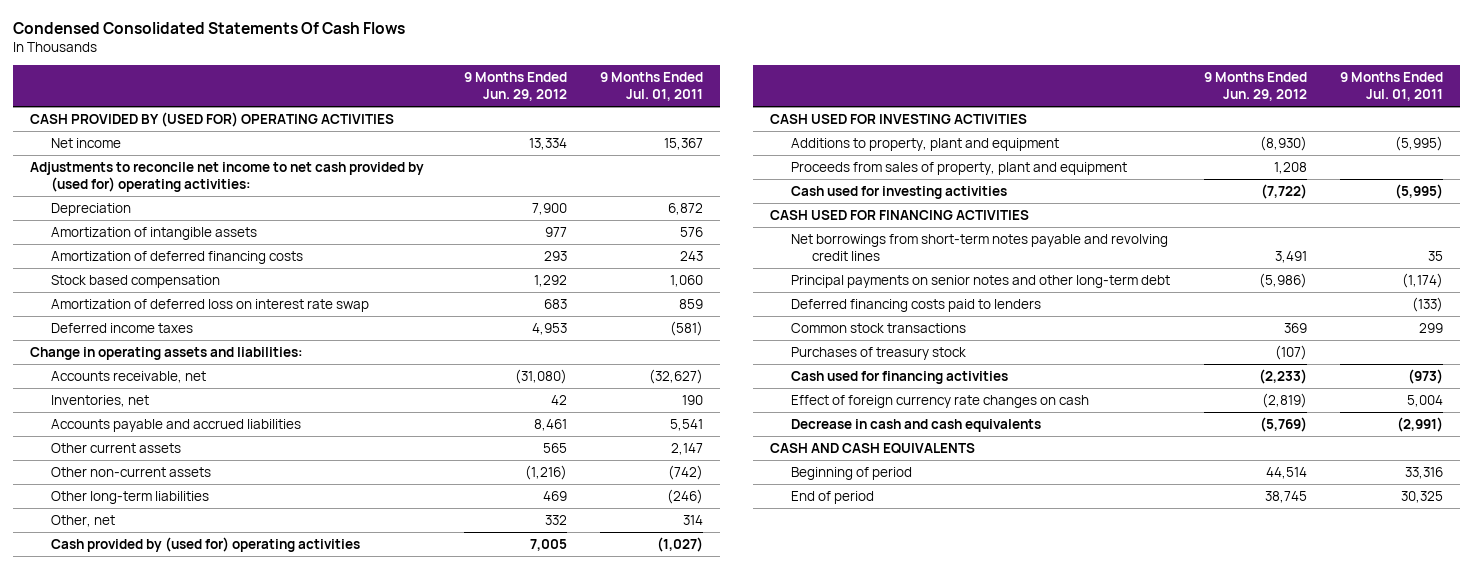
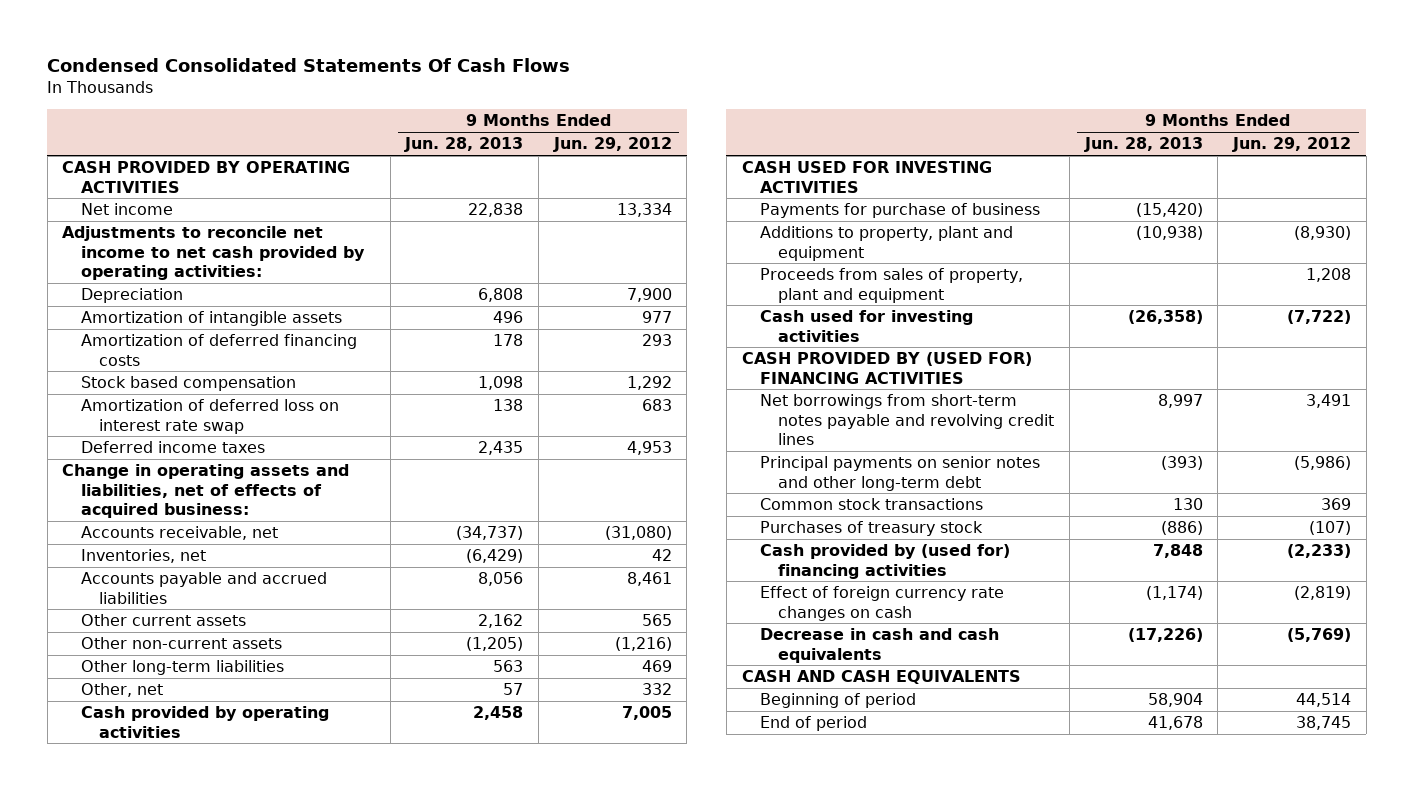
- | 9 Months Ended Jun. 29, 2012 | 9 Months Ended Jul. 01, 2011
+ | 9 Months Ended Jun. 28, 2013 | 9 Months Ended Jun. 29, 2012
- CASH PROVIDED BY (USED FOR) OPERATING ACTIVITIES
+ CASH PROVIDED BY OPERATING ACTIVITIES
- Adjustments to reconcile net income to net cash provided by (used for) operating activities:
+ Adjustments to reconcile net income to net cash provided by operating activities:
- Change in operating assets and liabilities:
+ Change in operating assets and liabilities, net of effects of acquired business:
- Cash provided by (used for) operating activities | 7,005 | (1,027)
+ Cash provided by operating activities | 2,458 | 7,005
+ Payments for purchase of business | (15,420) |
- CASH USED FOR FINANCING ACTIVITIES
+ CASH PROVIDED BY (USED FOR) FINANCING ACTIVITIES
- Deferred financing costs paid to lenders | | (133)
- Cash used for financing activities | (2,233) | (973)
+ Cash provided by (used for) financing activities | 7,848 | (2,233)

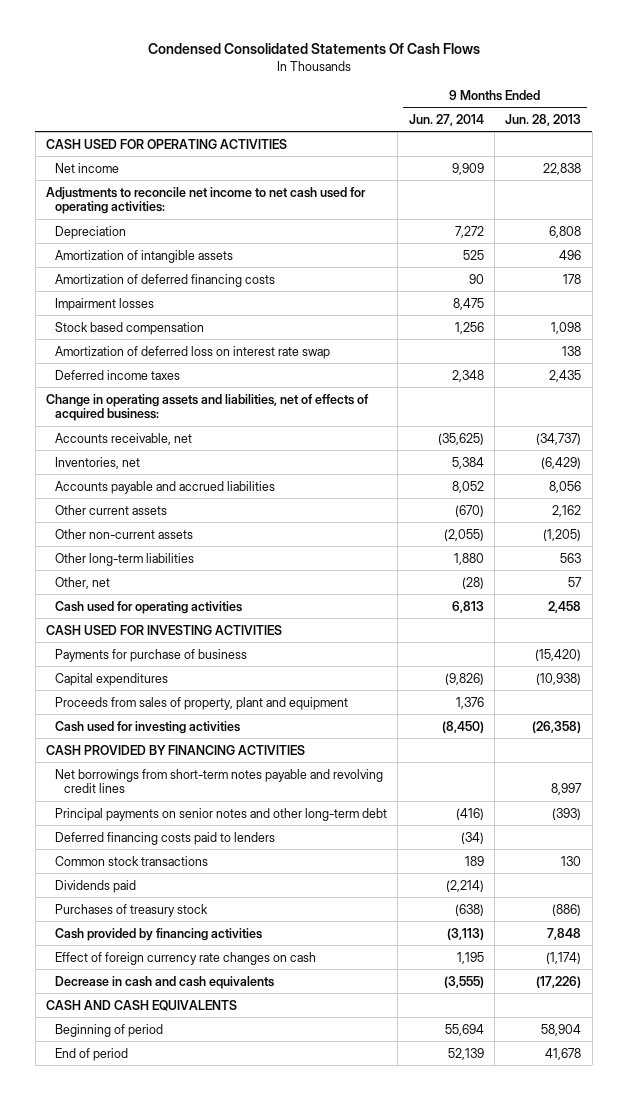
- | 9 Months Ended Jun. 28, 2013 | 9 Months Ended Jun. 29, 2012
+ | 9 Months Ended Jun. 27, 2014 | 9 Months Ended Jun. 28, 2013
- CASH PROVIDED BY OPERATING ACTIVITIES
+ CASH USED FOR OPERATING ACTIVITIES
- Adjustments to reconcile net income to net cash provided by operating activities:
+ Adjustments to reconcile net income to net cash used for operating activities:
+ Impairment losses | 8,475 |
- Cash provided by operating activities | 2,458 | 7,005
+ Cash used for operating activities | 6,813 | 2,458
- Additions to property, plant and equipment | (10,938) | (8,930)
+ Capital expenditures | (9,826) | (10,938)
- CASH PROVIDED BY (USED FOR) FINANCING ACTIVITIES
+ CASH PROVIDED BY FINANCING ACTIVITIES
+ Deferred financing costs paid to lenders | (34) |
+ Dividends paid | (2,214) |
- Cash provided by (used for) financing activities | 7,848 | (2,233)
+ Cash provided by financing activities | (3,113) | 7,848

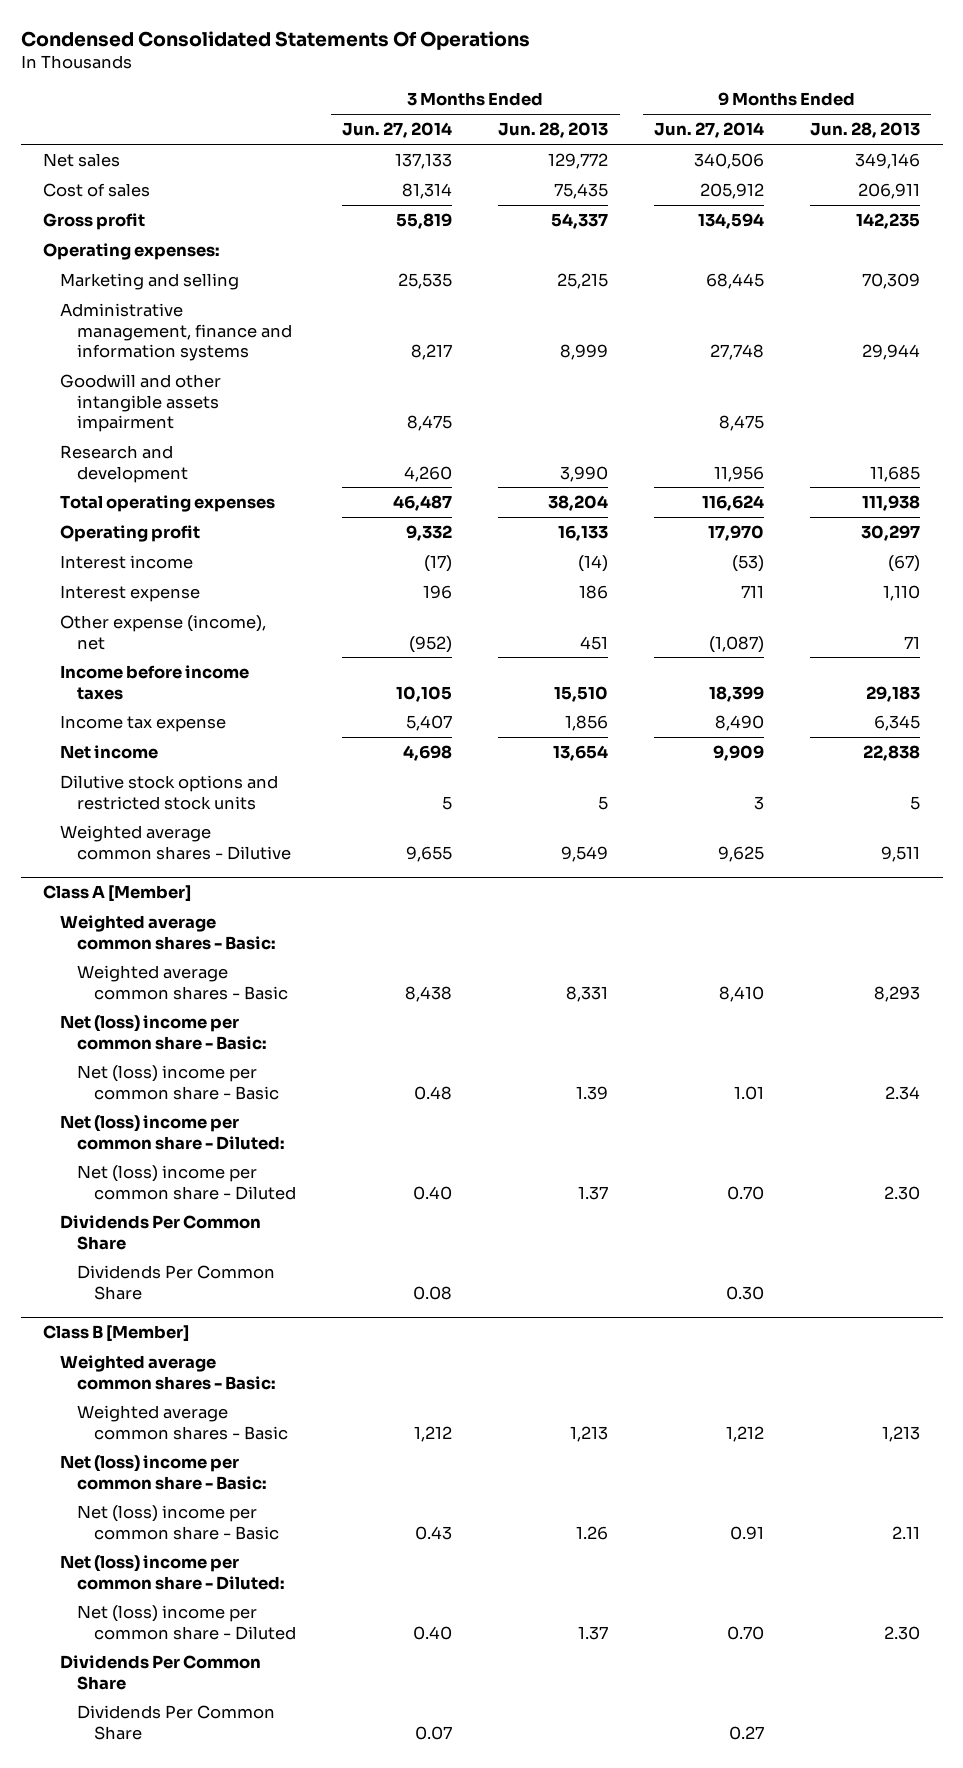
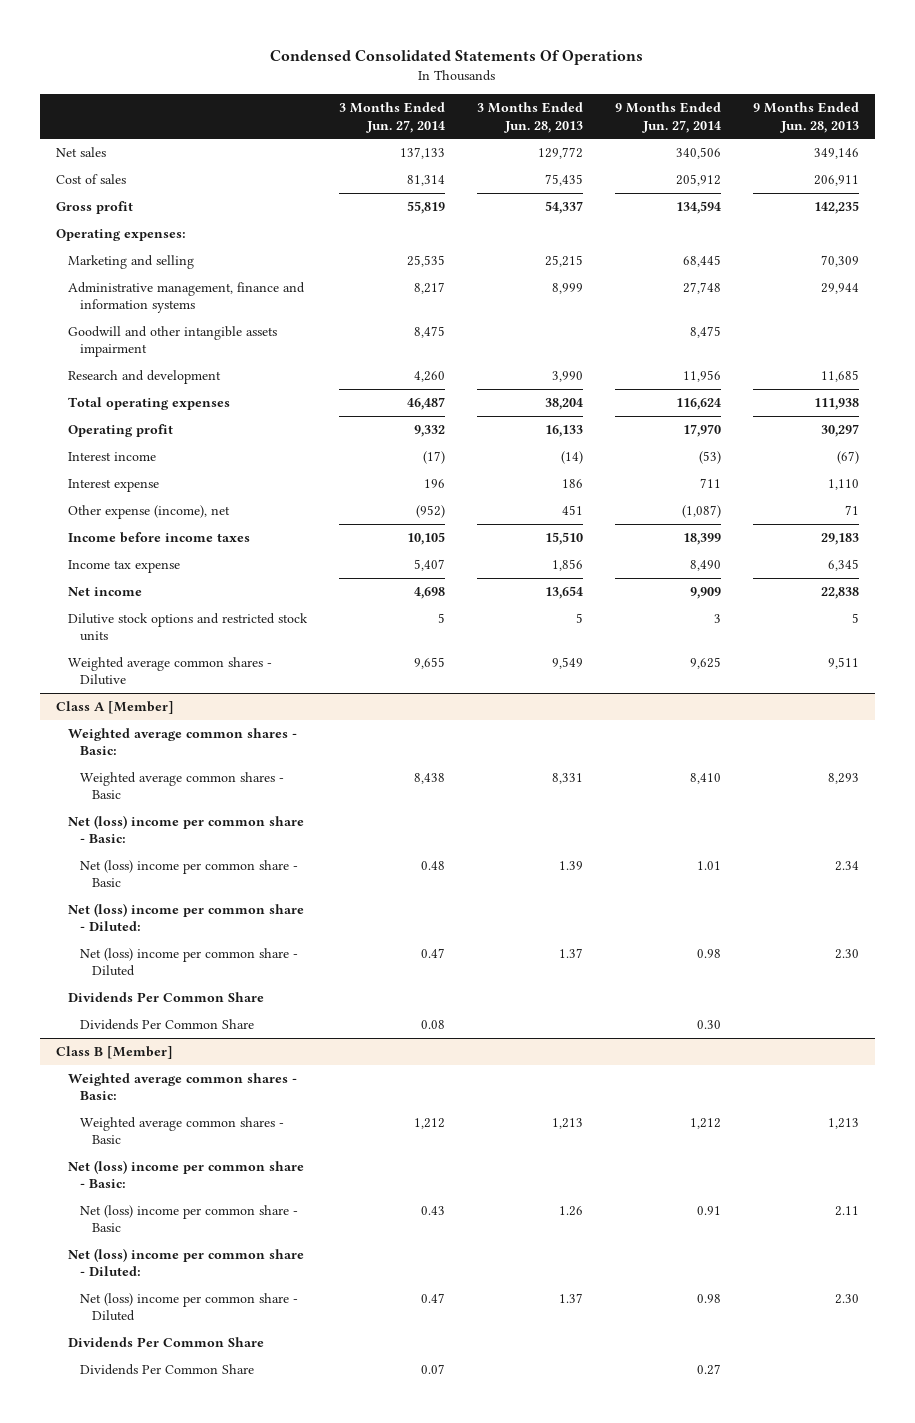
@ Class A [Member]
- Net (loss) income per common share - Diluted | 0.40 | 1.37 | 0.70 | 2.30
+ Net (loss) income per common share - Diluted | 0.47 | 1.37 | 0.98 | 2.30
@ Class B [Member]
- Net (loss) income per common share - Diluted | 0.40 | 1.37 | 0.70 | 2.30
+ Net (loss) income per common share - Diluted | 0.47 | 1.37 | 0.98 | 2.30

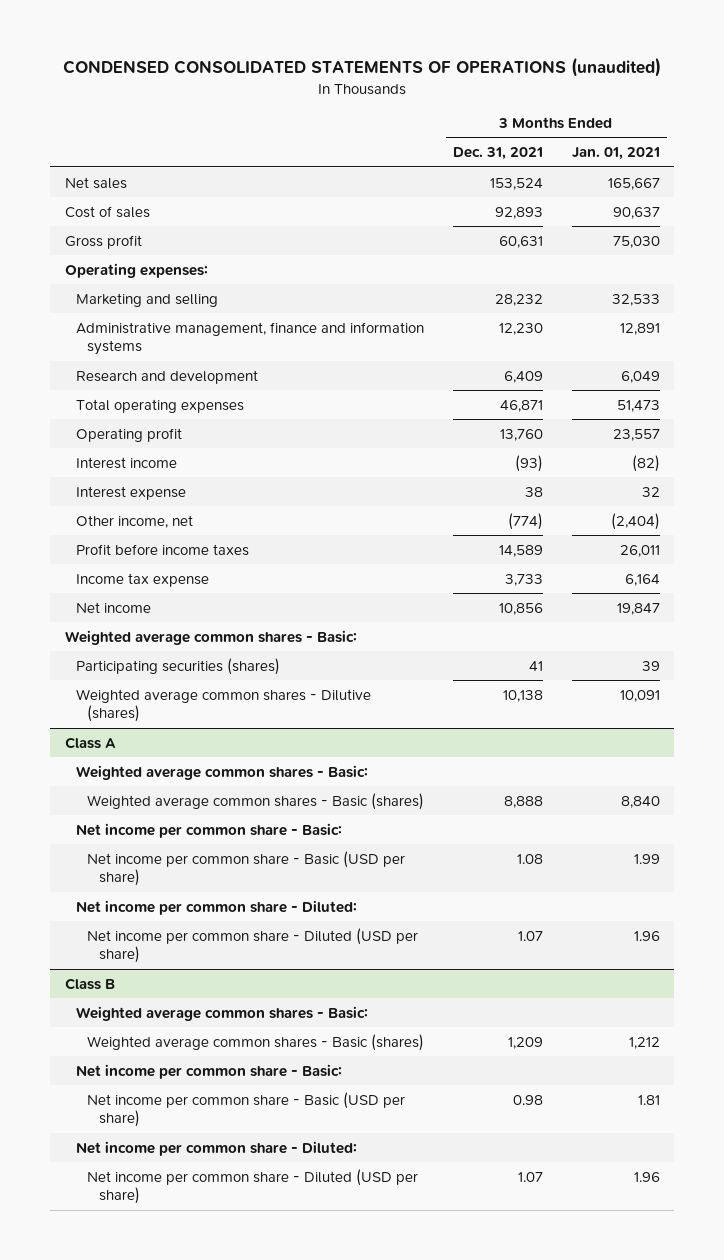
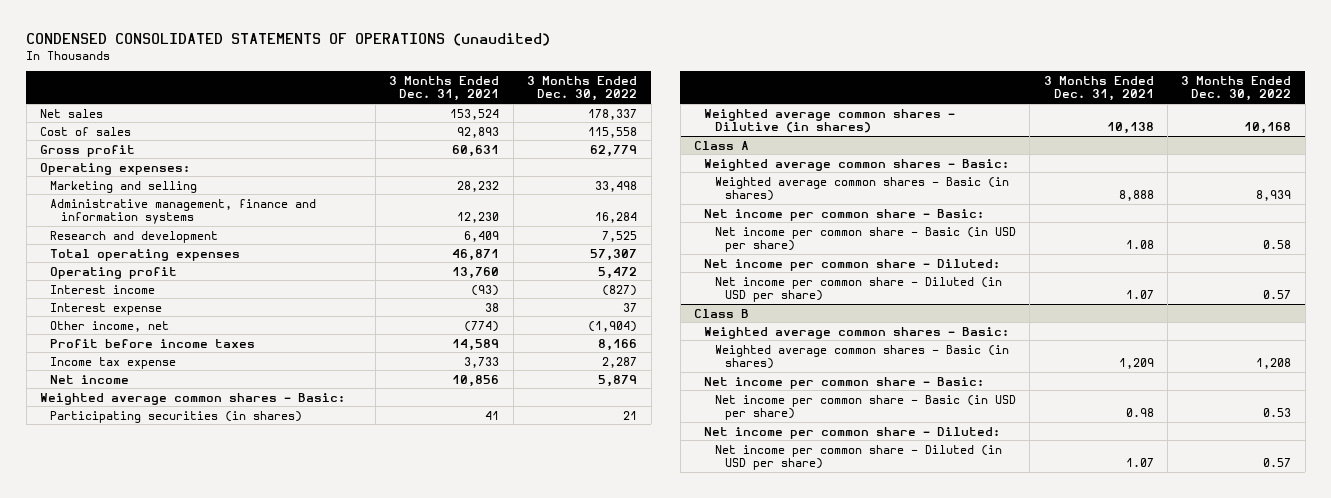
- | 3 Months Ended Dec. 31, 2021 | 3 Months Ended Jan. 01, 2021
+ | 3 Months Ended Dec. 31, 2021 | 3 Months Ended Dec. 30, 2022
- Participating securities (shares) | 41 | 39
- Weighted average common shares - Dilutive (shares) | 10,138 | 10,091
+ Participating securities (in shares) | 41 | 21
+ Weighted average common shares - Dilutive (in shares) | 10,138 | 10,168
@ Class A
- Weighted average common shares - Basic (shares) | 8,888 | 8,840
+ Weighted average common shares - Basic (in shares) | 8,888 | 8,939
- Net income per common share - Basic (USD per share) | 1.08 | 1.99
+ Net income per common share - Basic (in USD per share) | 1.08 | 0.58
- Net income per common share - Diluted (USD per share) | 1.07 | 1.96
+ Net income per common share - Diluted (in USD per share) | 1.07 | 0.57
@ Class B
- Weighted average common shares - Basic (shares) | 1,209 | 1,212
+ Weighted average common shares - Basic (in shares) | 1,209 | 1,208
- Net income per common share - Basic (USD per share) | 0.98 | 1.81
+ Net income per common share - Basic (in USD per share) | 0.98 | 0.53
- Net income per common share - Diluted (USD per share) | 1.07 | 1.96
+ Net income per common share - Diluted (in USD per share) | 1.07 | 0.57

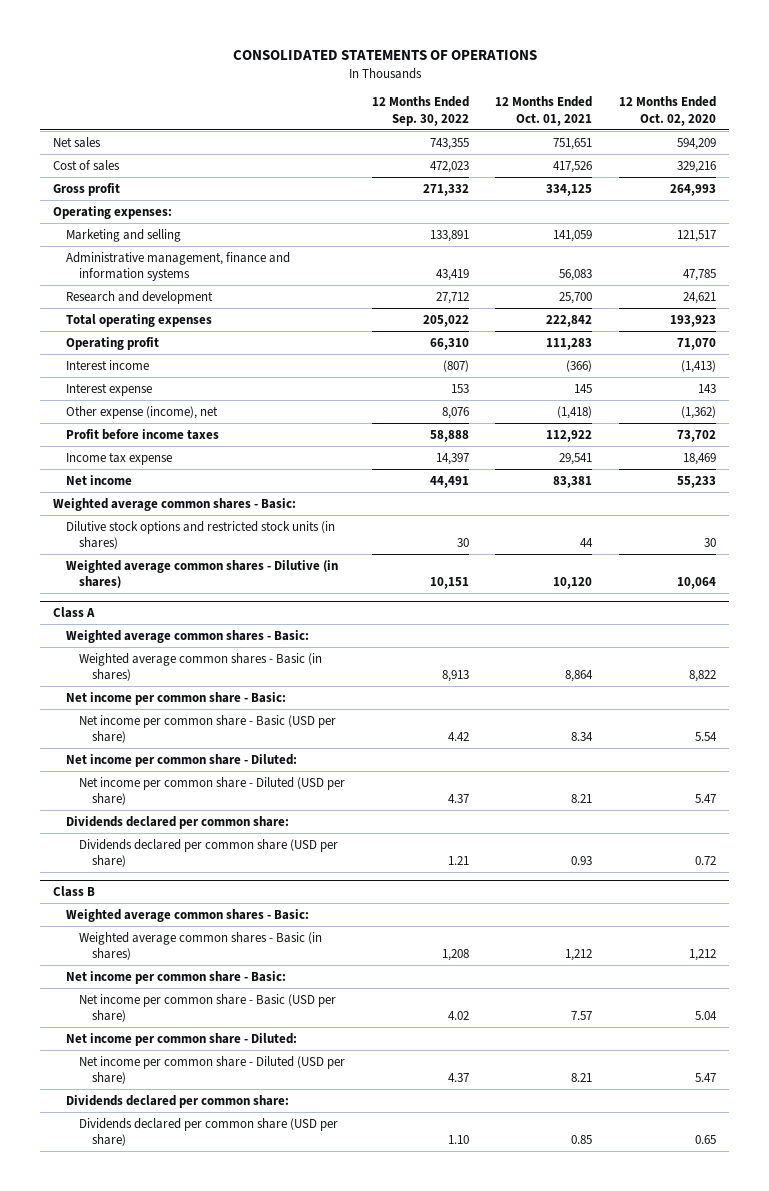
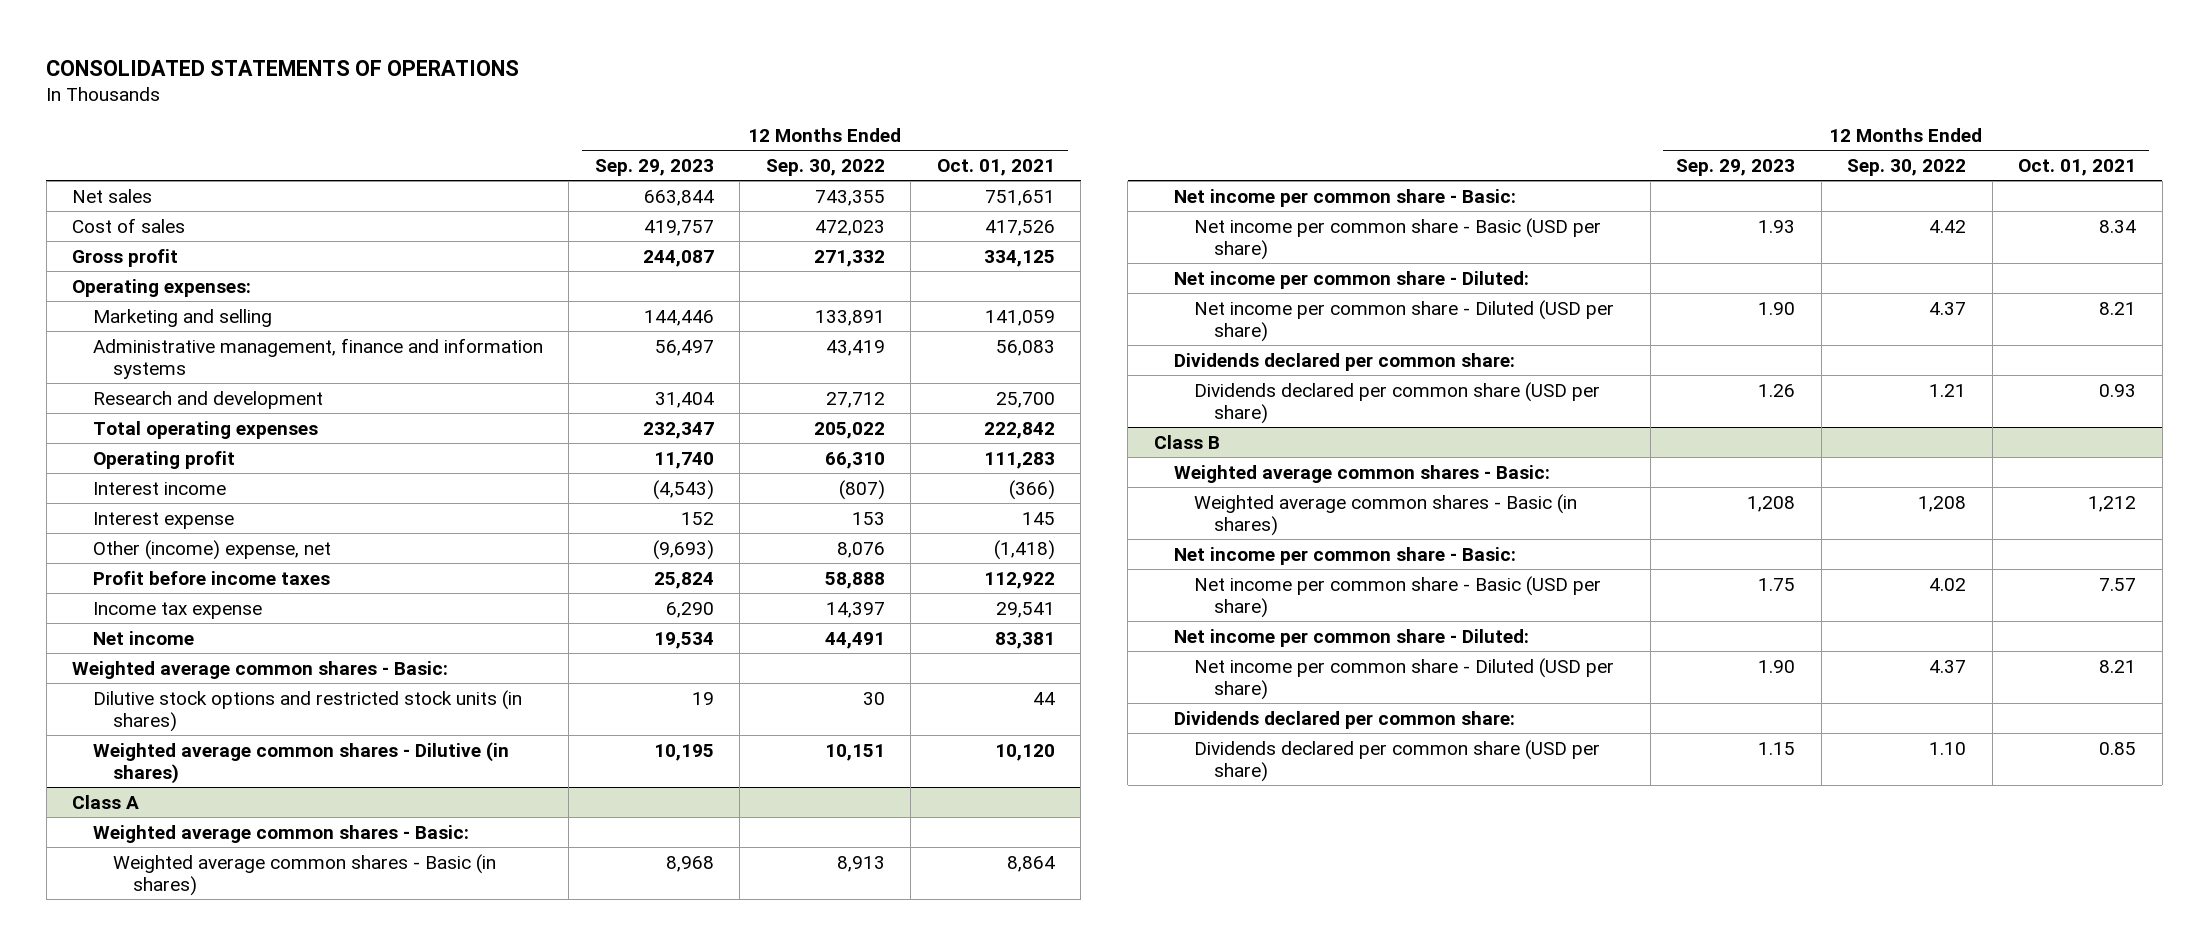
- | 12 Months Ended Sep. 30, 2022 | 12 Months Ended Oct. 01, 2021 | 12 Months Ended Oct. 02, 2020
+ | 12 Months Ended Sep. 29, 2023 | 12 Months Ended Sep. 30, 2022 | 12 Months Ended Oct. 01, 2021
- Other expense (income), net | 8,076 | (1,418) | (1,362)
+ Other (income) expense, net | (9,693) | 8,076 | (1,418)

